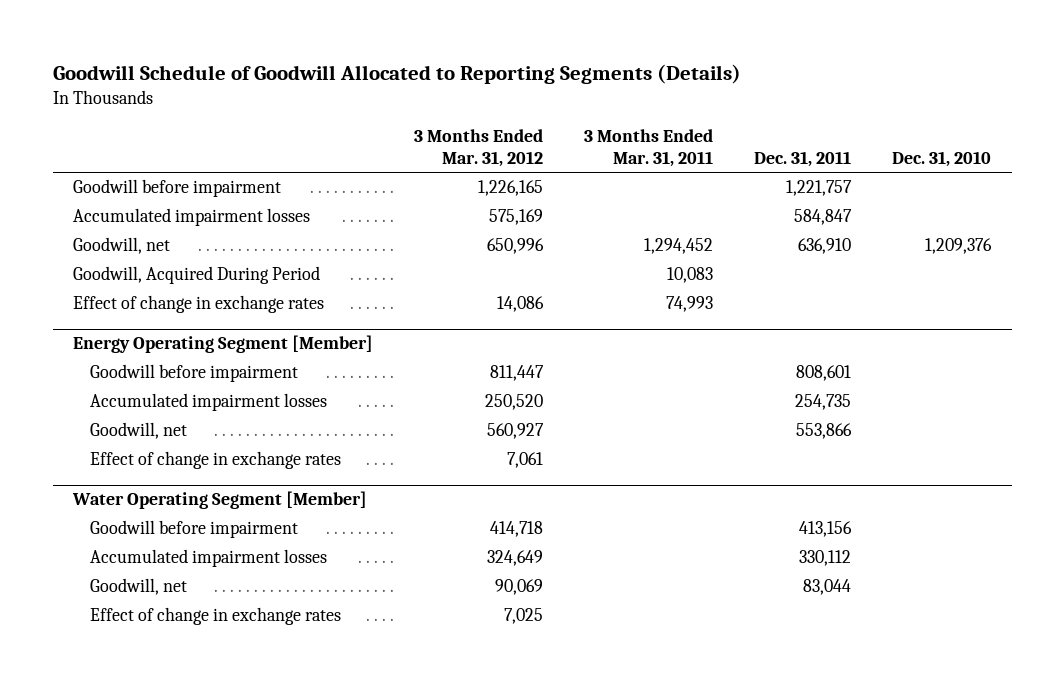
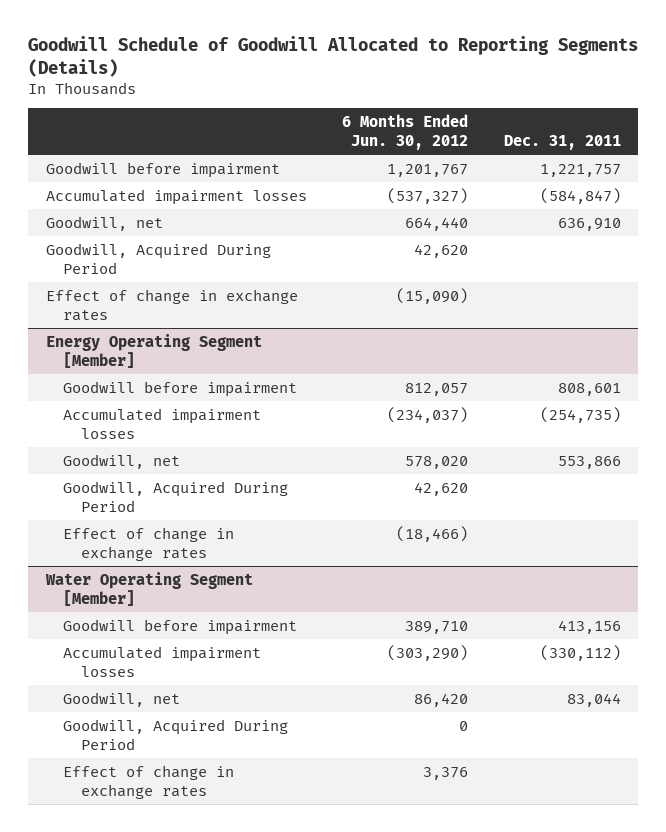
- | 3 Months Ended Mar. 31, 2012 | 3 Months Ended Mar. 31, 2011 | Dec. 31, 2011 | Dec. 31, 2010
+ | 6 Months Ended Jun. 30, 2012 | Dec. 31, 2011
- Accumulated impairment losses | 575,169 | | 584,847 |
+ Accumulated impairment losses | (537,327) | (584,847)
@ Energy Operating Segment [Member]
- Accumulated impairment losses | 250,520 | | 254,735 |
+ Accumulated impairment losses | (234,037) | (254,735)
+ Goodwill, Acquired During Period | 42,620 |
@ Water Operating Segment [Member]
- Accumulated impairment losses | 324,649 | | 330,112 |
+ Accumulated impairment losses | (303,290) | (330,112)
+ Goodwill, Acquired During Period | 0 |

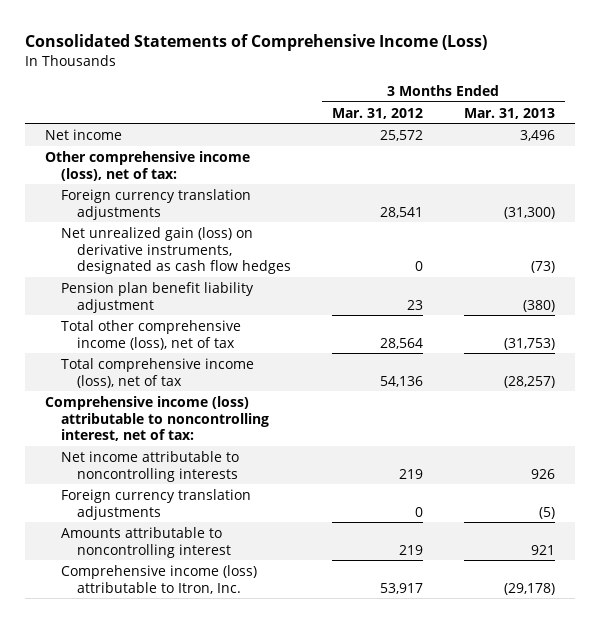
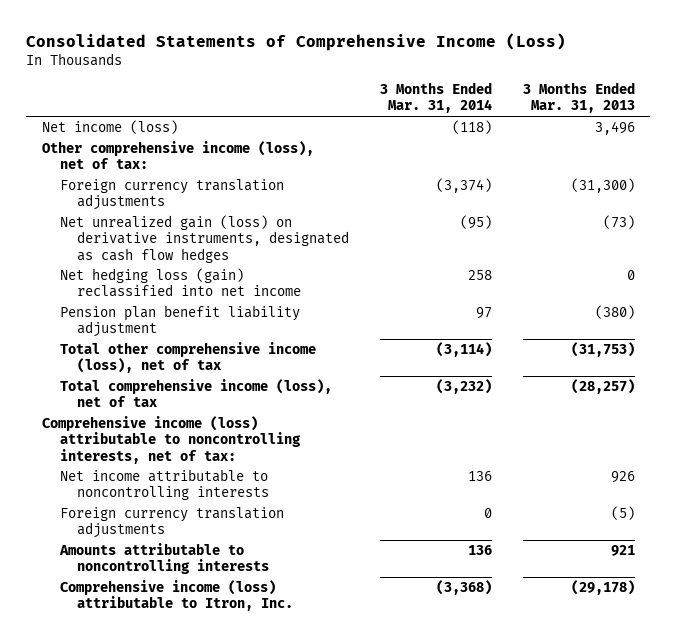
- | 3 Months Ended Mar. 31, 2012 | 3 Months Ended Mar. 31, 2013
+ | 3 Months Ended Mar. 31, 2014 | 3 Months Ended Mar. 31, 2013
- Net income | 25,572 | 3,496
+ Net income (loss) | (118) | 3,496
+ Net hedging loss (gain) reclassified into net income | 258 | 0
- Comprehensive income (loss) attributable to noncontrolling interest, net of tax:
+ Comprehensive income (loss) attributable to noncontrolling interests, net of tax:
- Amounts attributable to noncontrolling interest | 219 | 921
+ Amounts attributable to noncontrolling interests | 136 | 921

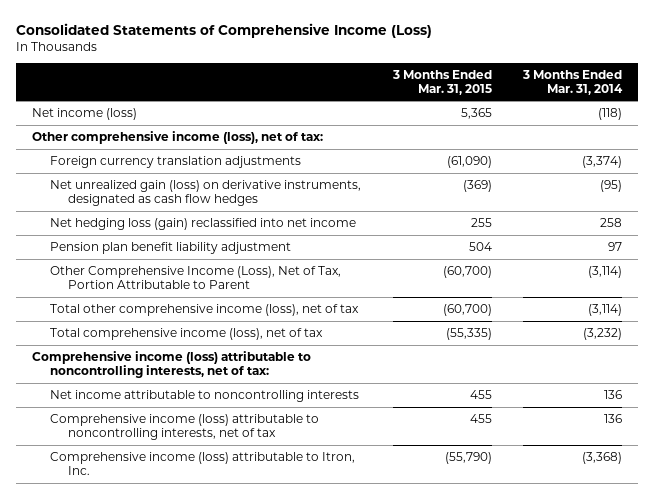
- | 3 Months Ended Mar. 31, 2014 | 3 Months Ended Mar. 31, 2013
+ | 3 Months Ended Mar. 31, 2015 | 3 Months Ended Mar. 31, 2014
+ Other Comprehensive Income (Loss), Net of Tax, Portion Attributable to Parent | (60,700) | (3,114)
- Foreign currency translation adjustments | 0 | (5)
- Amounts attributable to noncontrolling interests | 136 | 921
+ Comprehensive income (loss) attributable to noncontrolling interests, net of tax | 455 | 136

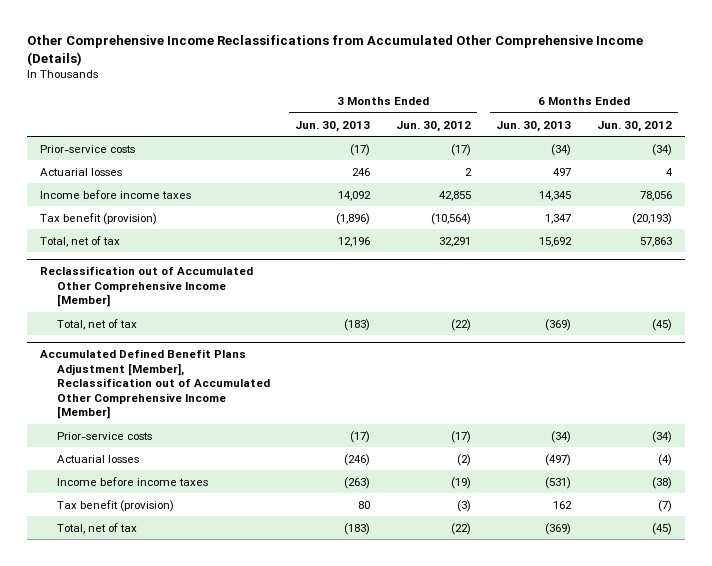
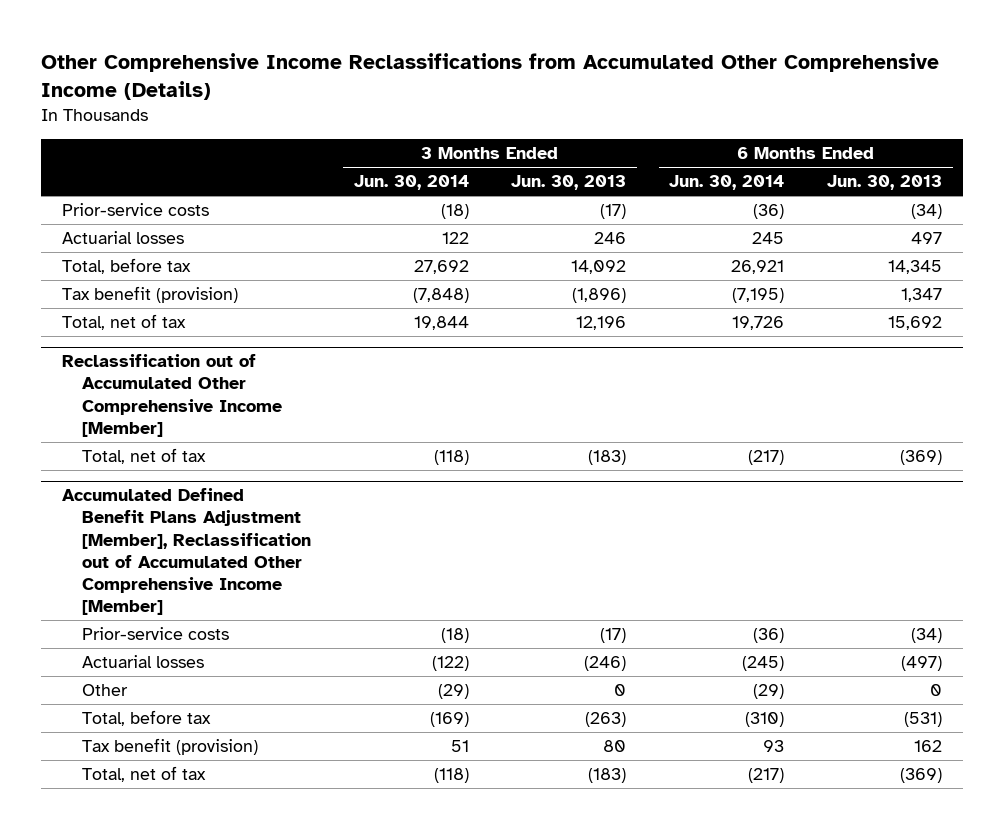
- | 3 Months Ended Jun. 30, 2013 | 3 Months Ended Jun. 30, 2012 | 6 Months Ended Jun. 30, 2013 | 6 Months Ended Jun. 30, 2012
+ | 3 Months Ended Jun. 30, 2014 | 3 Months Ended Jun. 30, 2013 | 6 Months Ended Jun. 30, 2014 | 6 Months Ended Jun. 30, 2013
- Income before income taxes | 14,092 | 42,855 | 14,345 | 78,056
+ Total, before tax | 27,692 | 14,092 | 26,921 | 14,345
@ Accumulated Defined Benefit Plans Adjustment [Member], Reclassification out of Accumulated Other Comprehensive Income [Member]
- Income before income taxes | (263) | (19) | (531) | (38)
+ Other | (29) | 0 | (29) | 0
+ Total, before tax | (169) | (263) | (310) | (531)

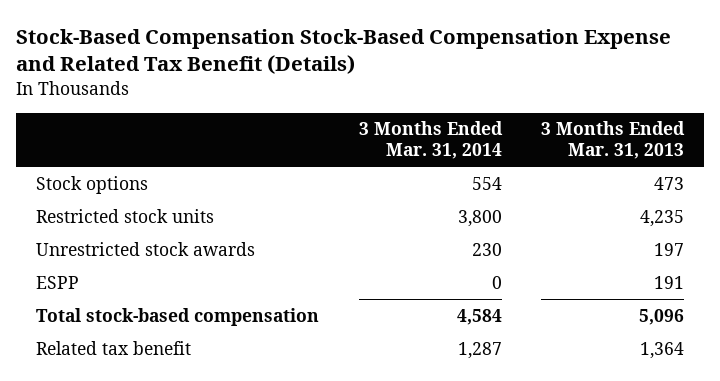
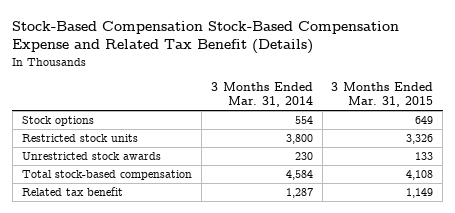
- | 3 Months Ended Mar. 31, 2014 | 3 Months Ended Mar. 31, 2013
+ | 3 Months Ended Mar. 31, 2014 | 3 Months Ended Mar. 31, 2015
- ESPP | 0 | 191

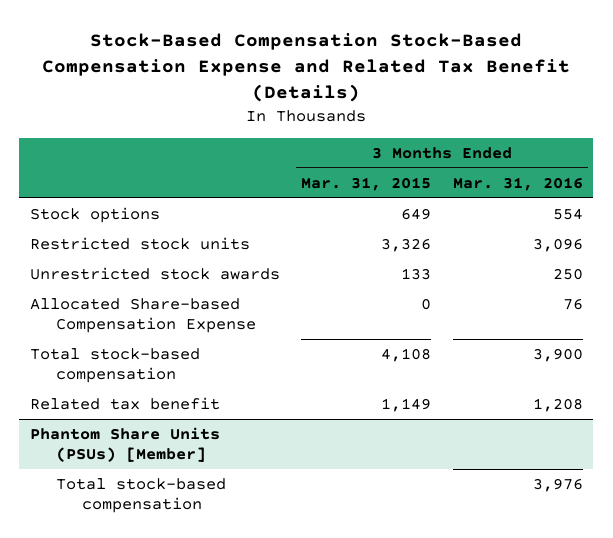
- | 3 Months Ended Mar. 31, 2014 | 3 Months Ended Mar. 31, 2015
+ | 3 Months Ended Mar. 31, 2015 | 3 Months Ended Mar. 31, 2016
+ Allocated Share-based Compensation Expense | 0 | 76
+ Phantom Share Units (PSUs) [Member]
+ Total stock-based compensation | | 3,976

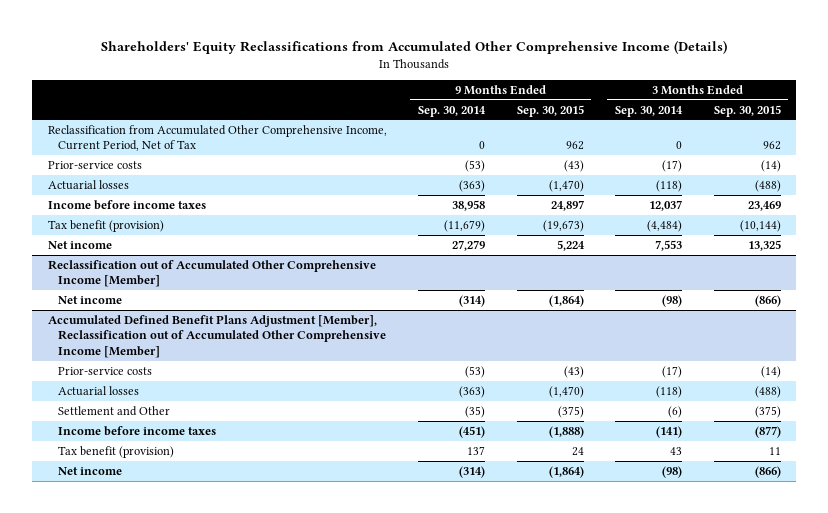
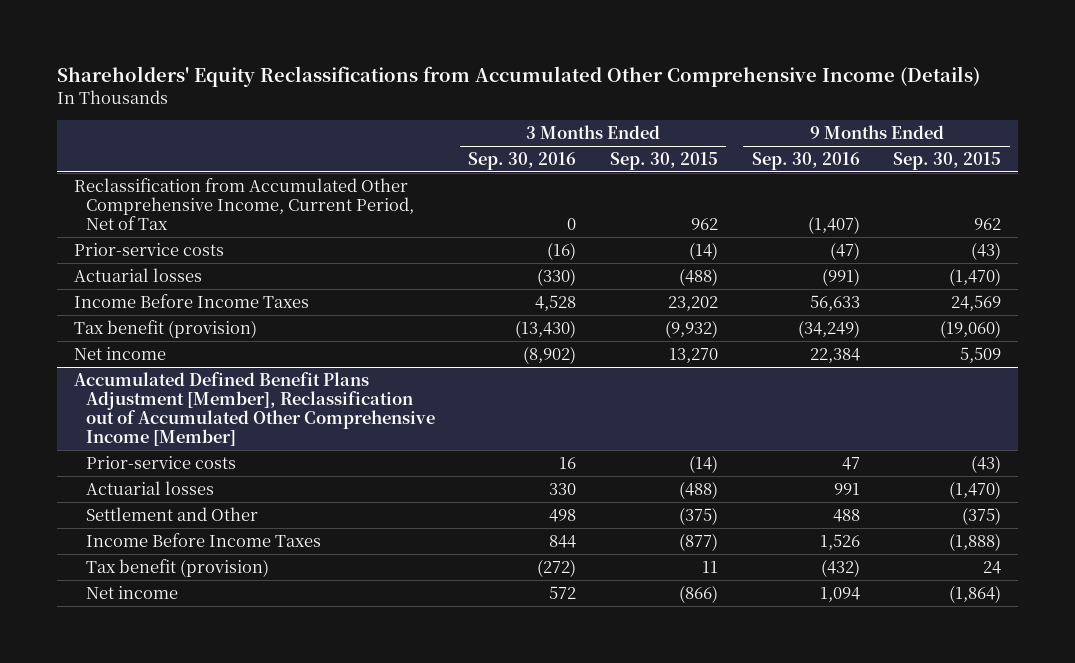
- | 9 Months Ended Sep. 30, 2014 | 9 Months Ended Sep. 30, 2015 | 3 Months Ended Sep. 30, 2014 | 3 Months Ended Sep. 30, 2015
+ | 3 Months Ended Sep. 30, 2016 | 3 Months Ended Sep. 30, 2015 | 9 Months Ended Sep. 30, 2016 | 9 Months Ended Sep. 30, 2015
- Income before income taxes | 38,958 | 24,897 | 12,037 | 23,469
- Tax benefit (provision) | (11,679) | (19,673) | (4,484) | (10,144)
- Net income | 27,279 | 5,224 | 7,553 | 13,325
- Reclassification out of Accumulated Other Comprehensive Income [Member]
- Net income | (314) | (1,864) | (98) | (866)
+ Income Before Income Taxes | 4,528 | 23,202 | 56,633 | 24,569
+ Tax benefit (provision) | (13,430) | (9,932) | (34,249) | (19,060)
+ Net income | (8,902) | 13,270 | 22,384 | 5,509
@ Accumulated Defined Benefit Plans Adjustment [Member], Reclassification out of Accumulated Other Comprehensive Income [Member]
- Income before income taxes | (451) | (1,888) | (141) | (877)
+ Income Before Income Taxes | 844 | (877) | 1,526 | (1,888)

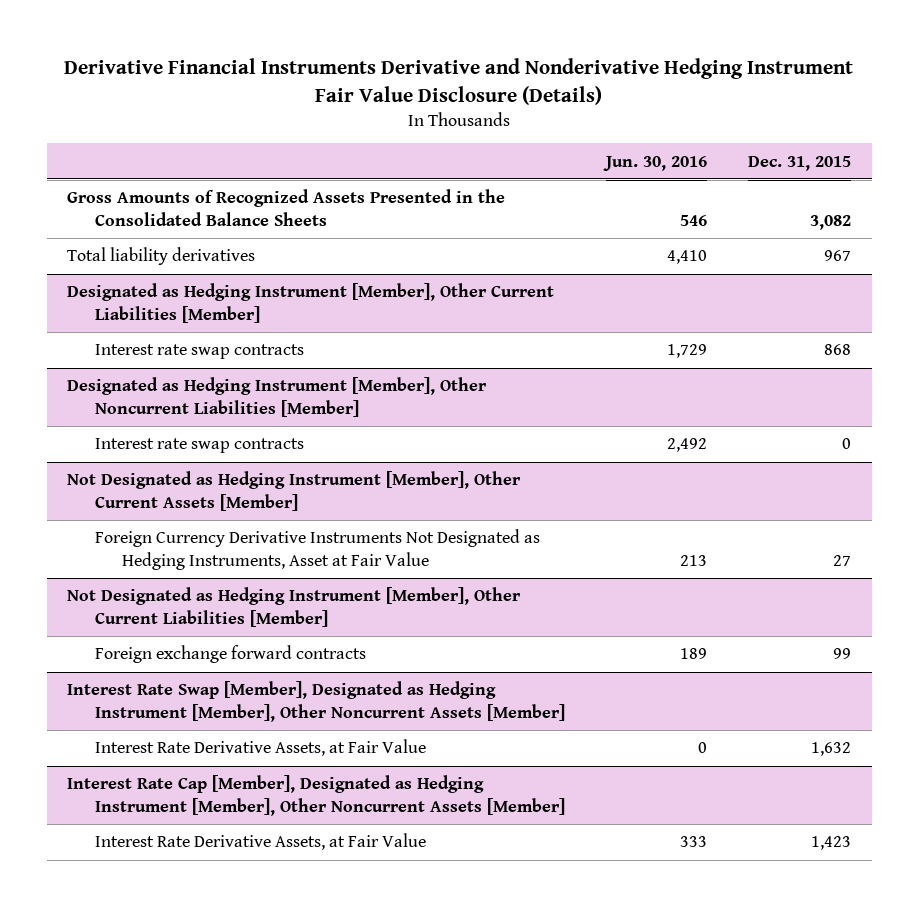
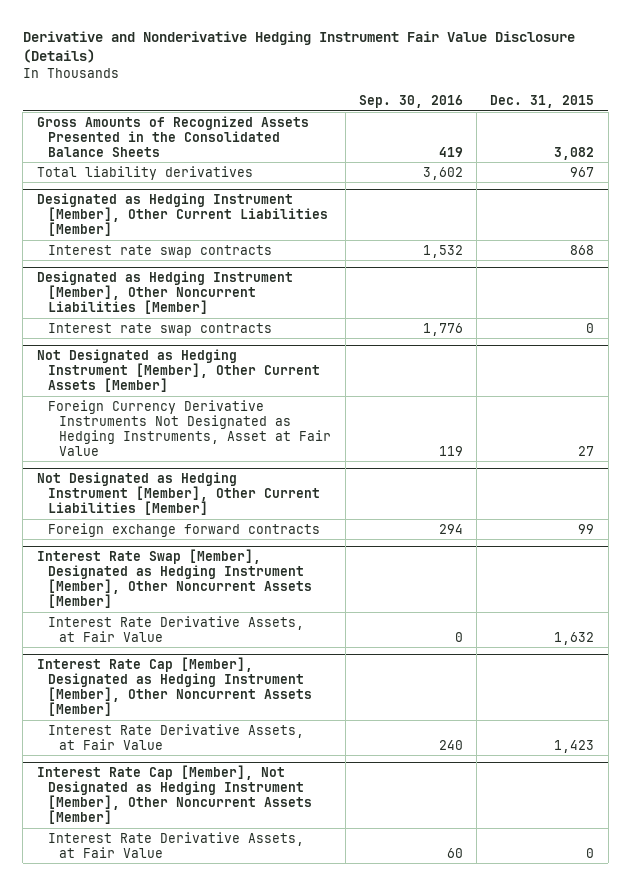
- Derivative Financial Instruments Derivative and Nonderivative Hedging Instrument Fair Value Disclosure (Details)
+ Derivative and Nonderivative Hedging Instrument Fair Value Disclosure (Details)
- | Jun. 30, 2016 | Dec. 31, 2015
+ | Sep. 30, 2016 | Dec. 31, 2015
+ Interest Rate Cap [Member], Not Designated as Hedging Instrument [Member], Other Noncurrent Assets [Member]
+ Interest Rate Derivative Assets, at Fair Value | 60 | 0

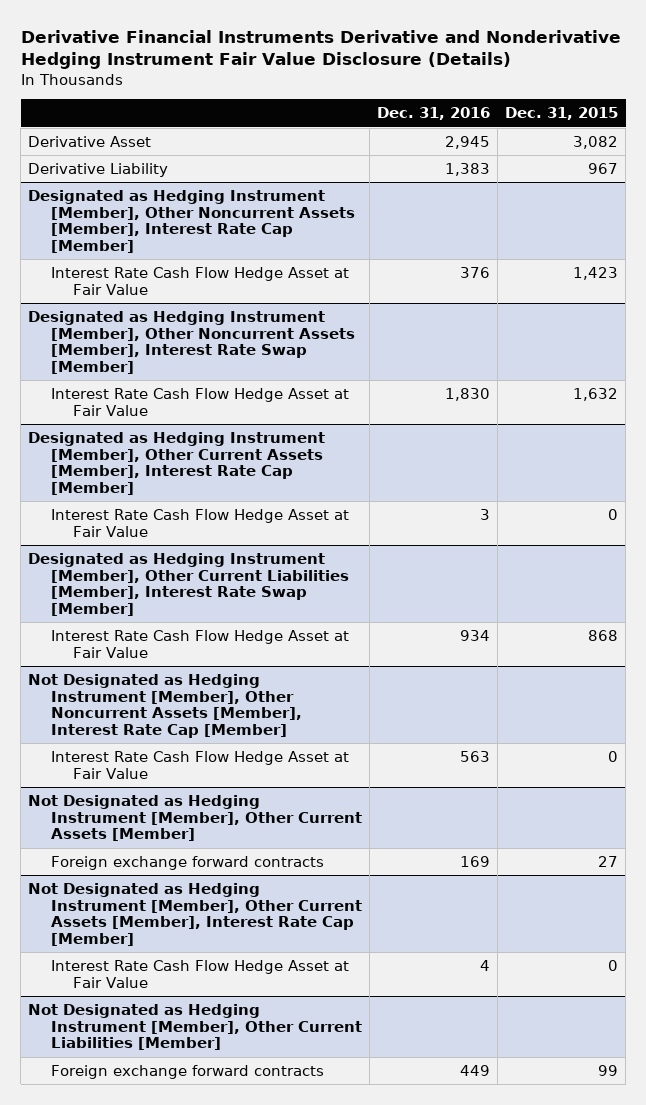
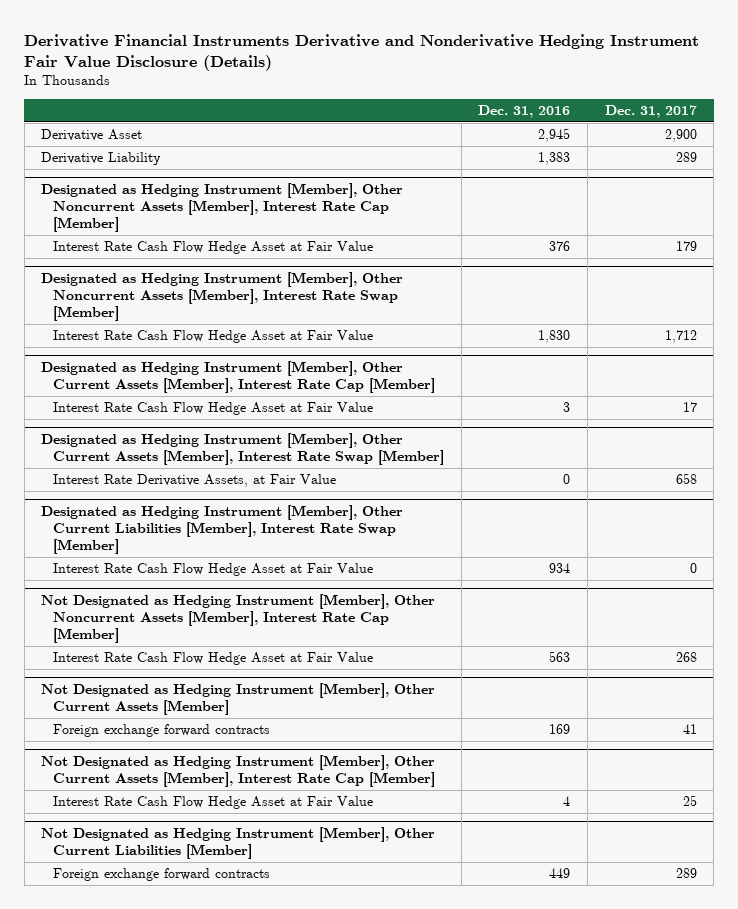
- | Dec. 31, 2016 | Dec. 31, 2015
+ | Dec. 31, 2016 | Dec. 31, 2017
+ Designated as Hedging Instrument [Member], Other Current Assets [Member], Interest Rate Swap [Member]
+ Interest Rate Derivative Assets, at Fair Value | 0 | 658

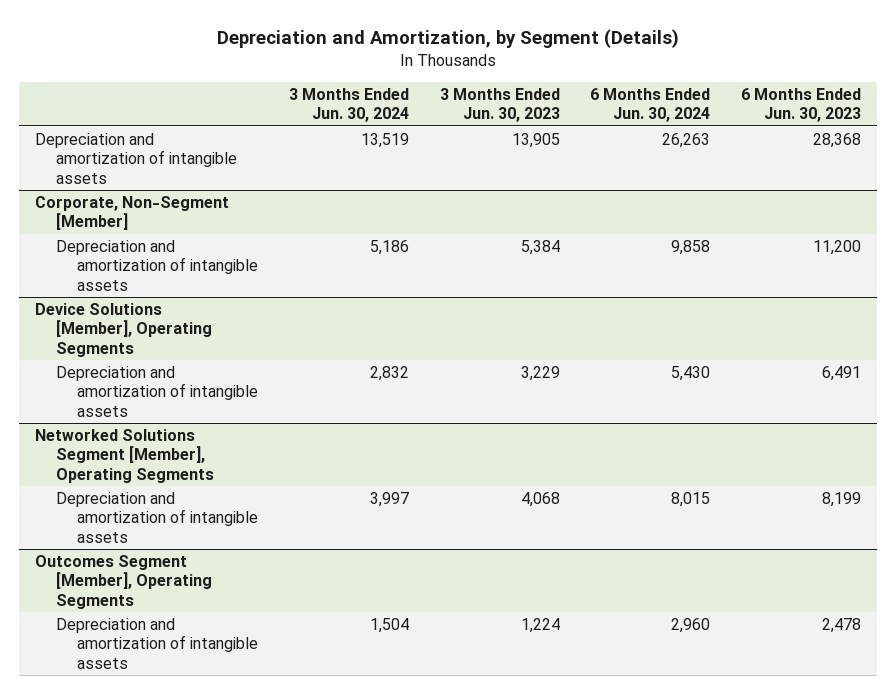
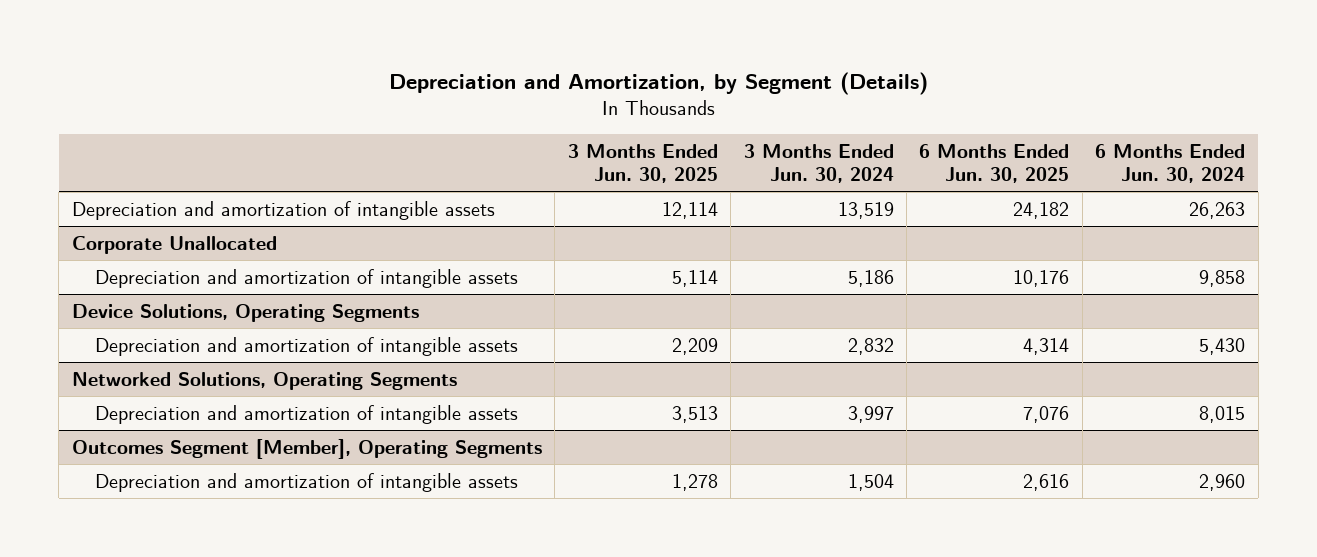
- | 3 Months Ended Jun. 30, 2024 | 3 Months Ended Jun. 30, 2023 | 6 Months Ended Jun. 30, 2024 | 6 Months Ended Jun. 30, 2023
+ | 3 Months Ended Jun. 30, 2025 | 3 Months Ended Jun. 30, 2024 | 6 Months Ended Jun. 30, 2025 | 6 Months Ended Jun. 30, 2024
- Corporate, Non-Segment [Member]
+ Corporate Unallocated
- Device Solutions [Member], Operating Segments
+ Device Solutions, Operating Segments
- Networked Solutions Segment [Member], Operating Segments
+ Networked Solutions, Operating Segments

